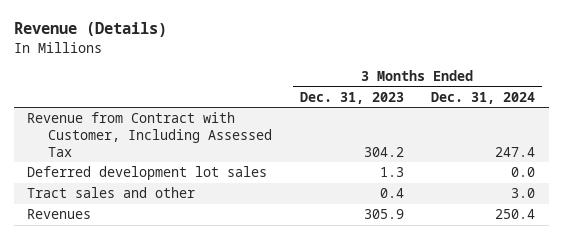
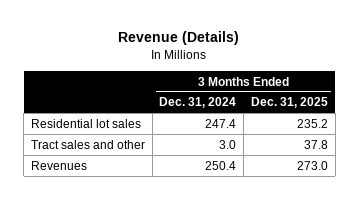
- | 3 Months Ended Dec. 31, 2023 | 3 Months Ended Dec. 31, 2024
+ | 3 Months Ended Dec. 31, 2024 | 3 Months Ended Dec. 31, 2025
- Revenue from Contract with Customer, Including Assessed Tax | 304.2 | 247.4
- Deferred development lot sales | 1.3 | 0.0
+ Residential lot sales | 247.4 | 235.2

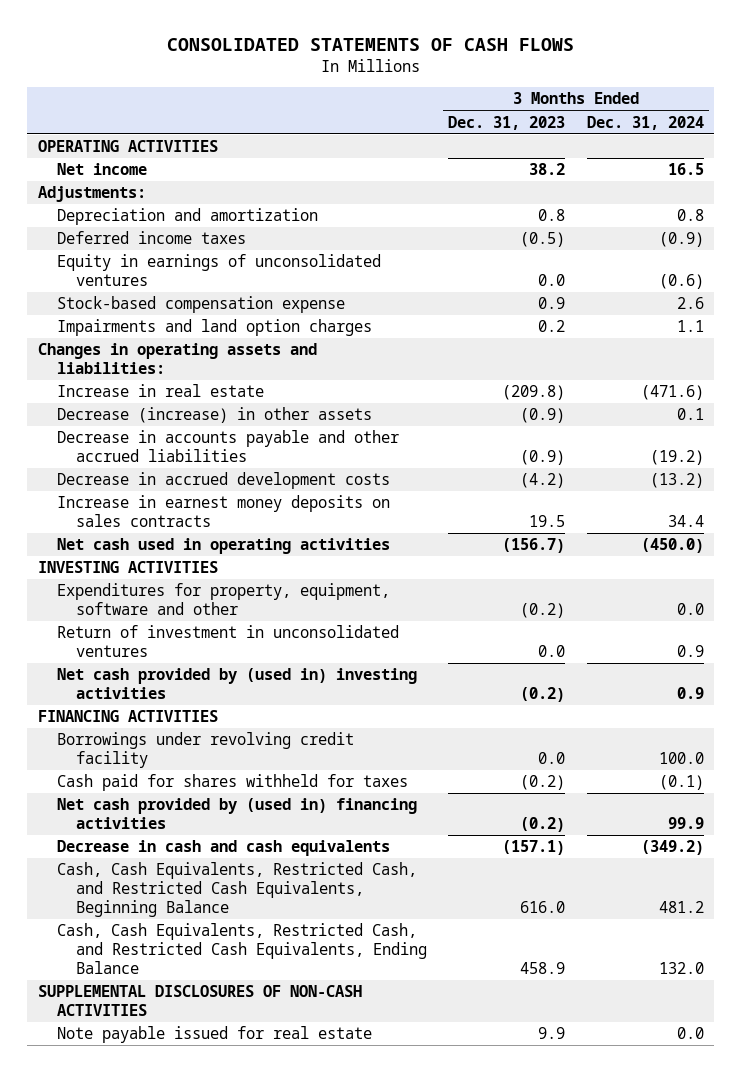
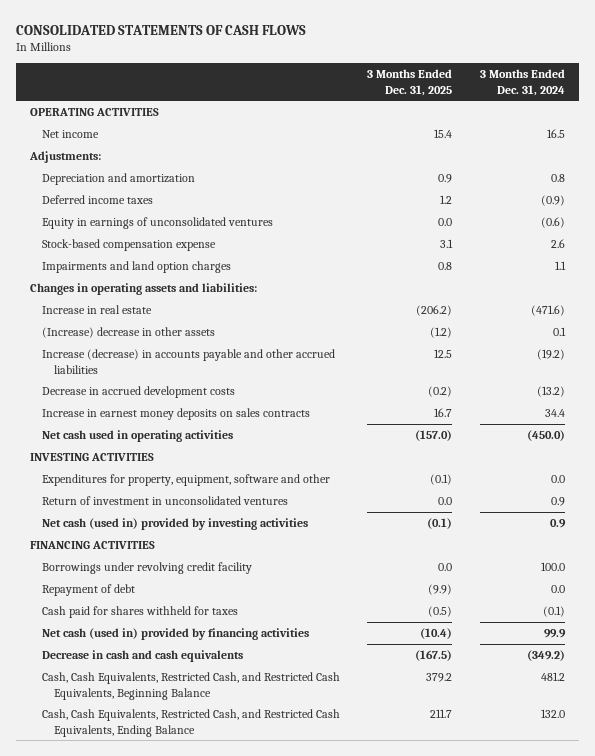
- | 3 Months Ended Dec. 31, 2023 | 3 Months Ended Dec. 31, 2024
+ | 3 Months Ended Dec. 31, 2025 | 3 Months Ended Dec. 31, 2024
- Decrease (increase) in other assets | (0.9) | 0.1
- Decrease in accounts payable and other accrued liabilities | (0.9) | (19.2)
+ (Increase) decrease in other assets | (1.2) | 0.1
+ Increase (decrease) in accounts payable and other accrued liabilities | 12.5 | (19.2)
- Net cash provided by (used in) investing activities | (0.2) | 0.9
+ Net cash (used in) provided by investing activities | (0.1) | 0.9
+ Repayment of debt | (9.9) | 0.0
- Net cash provided by (used in) financing activities | (0.2) | 99.9
+ Net cash (used in) provided by financing activities | (10.4) | 99.9
- SUPPLEMENTAL DISCLOSURES OF NON-CASH ACTIVITIES
- Note payable issued for real estate | 9.9 | 0.0

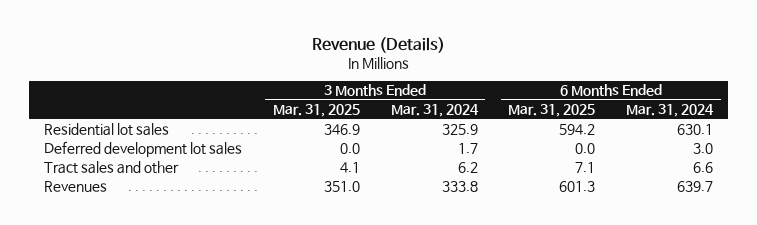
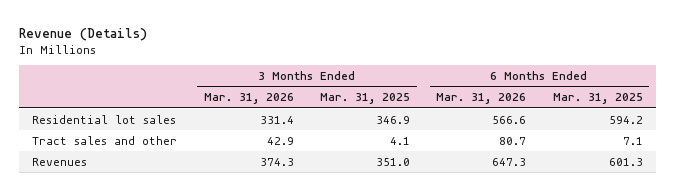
- | 3 Months Ended Mar. 31, 2025 | 3 Months Ended Mar. 31, 2024 | 6 Months Ended Mar. 31, 2025 | 6 Months Ended Mar. 31, 2024
+ | 3 Months Ended Mar. 31, 2026 | 3 Months Ended Mar. 31, 2025 | 6 Months Ended Mar. 31, 2026 | 6 Months Ended Mar. 31, 2025
- Deferred development lot sales | 0.0 | 1.7 | 0.0 | 3.0

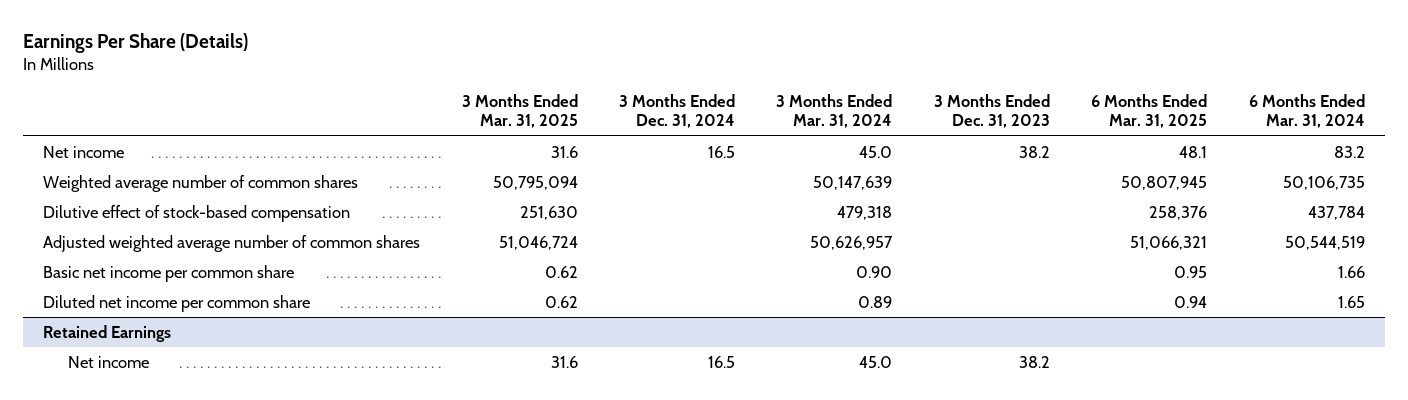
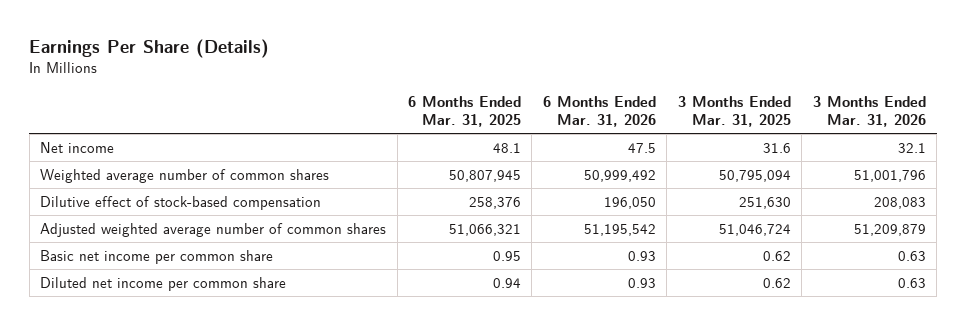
- | 3 Months Ended Mar. 31, 2025 | 3 Months Ended Dec. 31, 2024 | 3 Months Ended Mar. 31, 2024 | 3 Months Ended Dec. 31, 2023 | 6 Months Ended Mar. 31, 2025 | 6 Months Ended Mar. 31, 2024
+ | 6 Months Ended Mar. 31, 2025 | 6 Months Ended Mar. 31, 2026 | 3 Months Ended Mar. 31, 2025 | 3 Months Ended Mar. 31, 2026
- Retained Earnings
- Net income | 31.6 | 16.5 | 45.0 | 38.2 | |

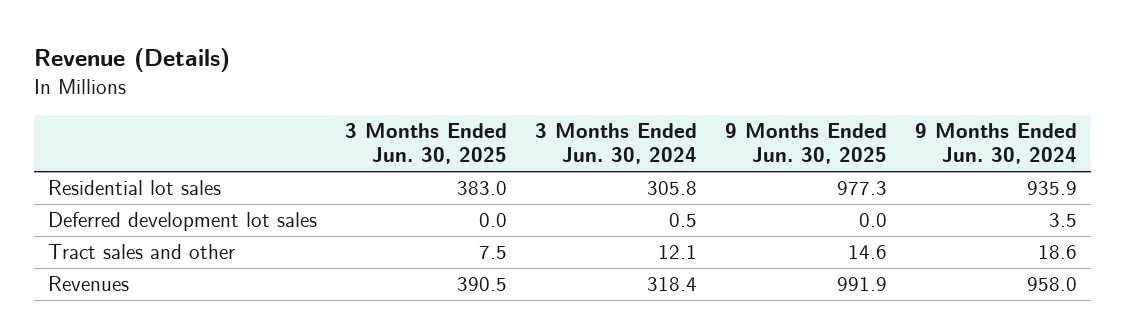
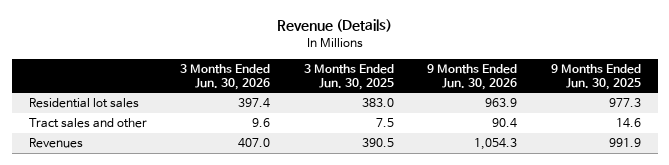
- | 3 Months Ended Jun. 30, 2025 | 3 Months Ended Jun. 30, 2024 | 9 Months Ended Jun. 30, 2025 | 9 Months Ended Jun. 30, 2024
+ | 3 Months Ended Jun. 30, 2026 | 3 Months Ended Jun. 30, 2025 | 9 Months Ended Jun. 30, 2026 | 9 Months Ended Jun. 30, 2025
- Deferred development lot sales | 0.0 | 0.5 | 0.0 | 3.5

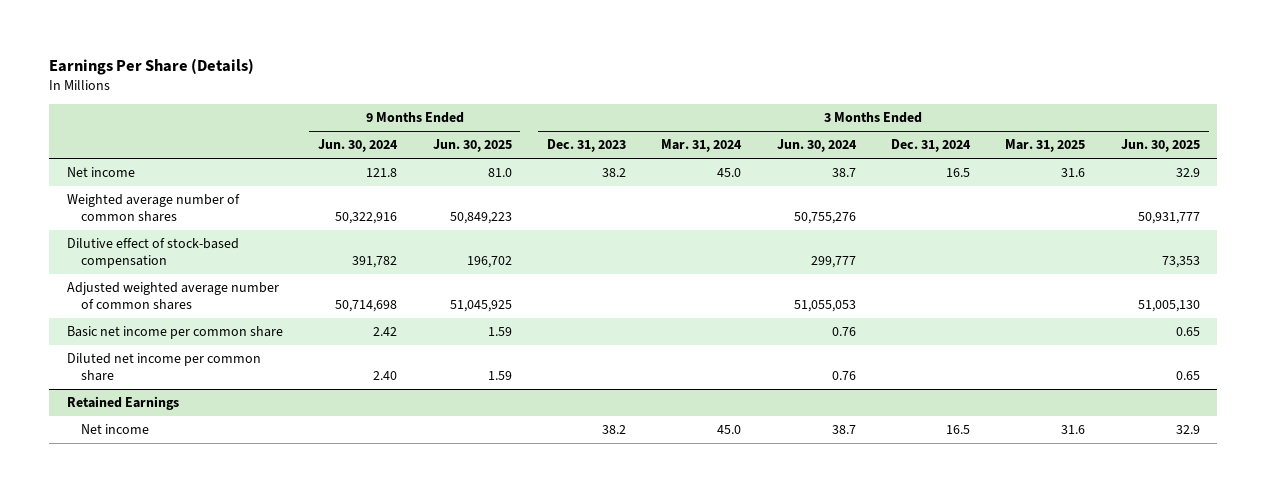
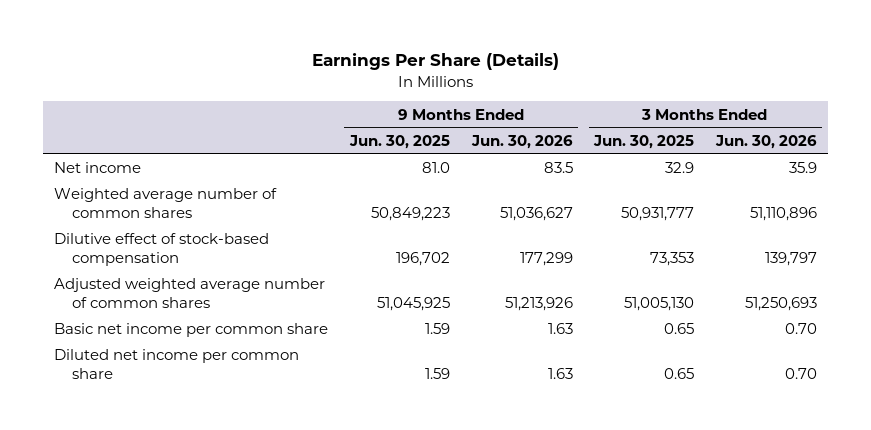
- | 9 Months Ended Jun. 30, 2024 | 9 Months Ended Jun. 30, 2025 | 3 Months Ended Dec. 31, 2023 | 3 Months Ended Mar. 31, 2024 | 3 Months Ended Jun. 30, 2024 | 3 Months Ended Dec. 31, 2024 | 3 Months Ended Mar. 31, 2025 | 3 Months Ended Jun. 30, 2025
+ | 9 Months Ended Jun. 30, 2025 | 9 Months Ended Jun. 30, 2026 | 3 Months Ended Jun. 30, 2025 | 3 Months Ended Jun. 30, 2026
- Retained Earnings
- Net income | | | 38.2 | 45.0 | 38.7 | 16.5 | 31.6 | 32.9

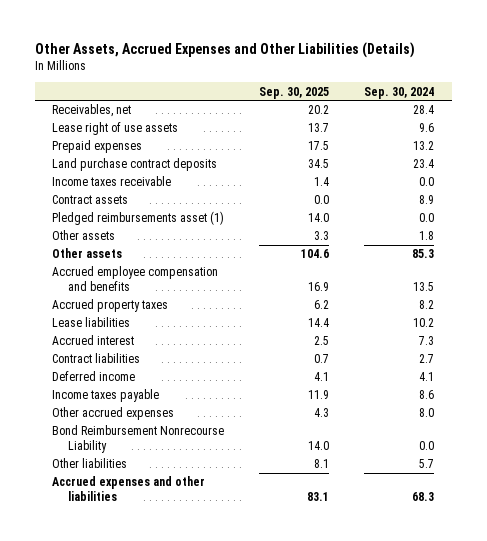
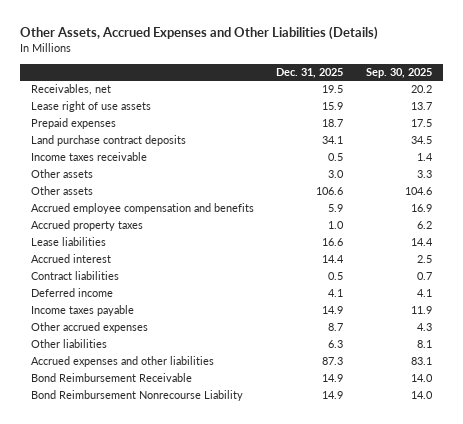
- | Sep. 30, 2025 | Sep. 30, 2024
+ | Dec. 31, 2025 | Sep. 30, 2025
- Contract assets | 0.0 | 8.9
- Pledged reimbursements asset (1) | 14.0 | 0.0
+ Bond Reimbursement Receivable | 14.9 | 14.0
moved down: Bond Reimbursement Nonrecourse Liability | 14.9 | 14.0

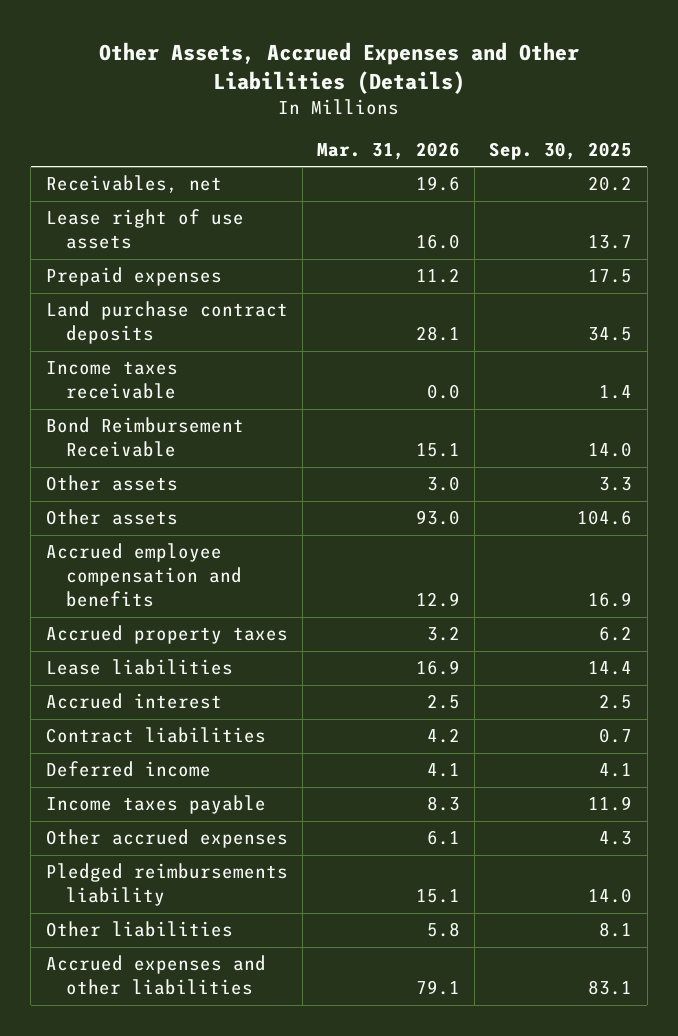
- | Dec. 31, 2025 | Sep. 30, 2025
+ | Mar. 31, 2026 | Sep. 30, 2025
moved up: Bond Reimbursement Receivable | 15.1 | 14.0
+ Pledged reimbursements liability | 15.1 | 14.0
- Bond Reimbursement Nonrecourse Liability | 14.9 | 14.0

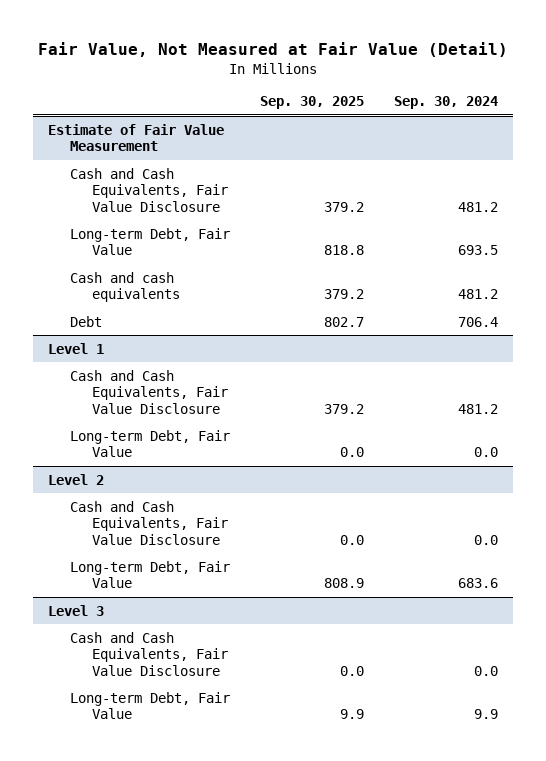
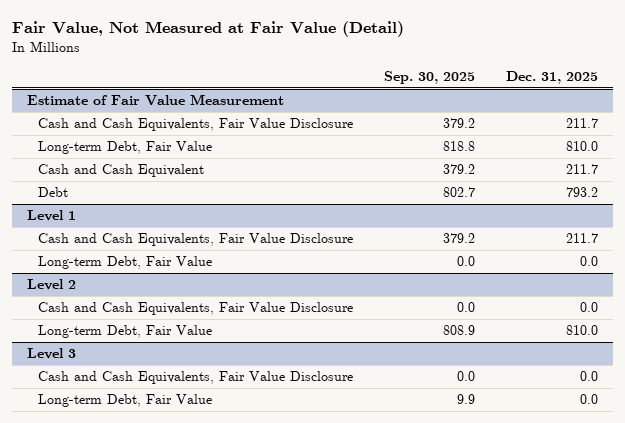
- | Sep. 30, 2025 | Sep. 30, 2024
+ | Sep. 30, 2025 | Dec. 31, 2025
@ Estimate of Fair Value Measurement
- Cash and cash equivalents | 379.2 | 481.2
+ Cash and Cash Equivalent | 379.2 | 211.7

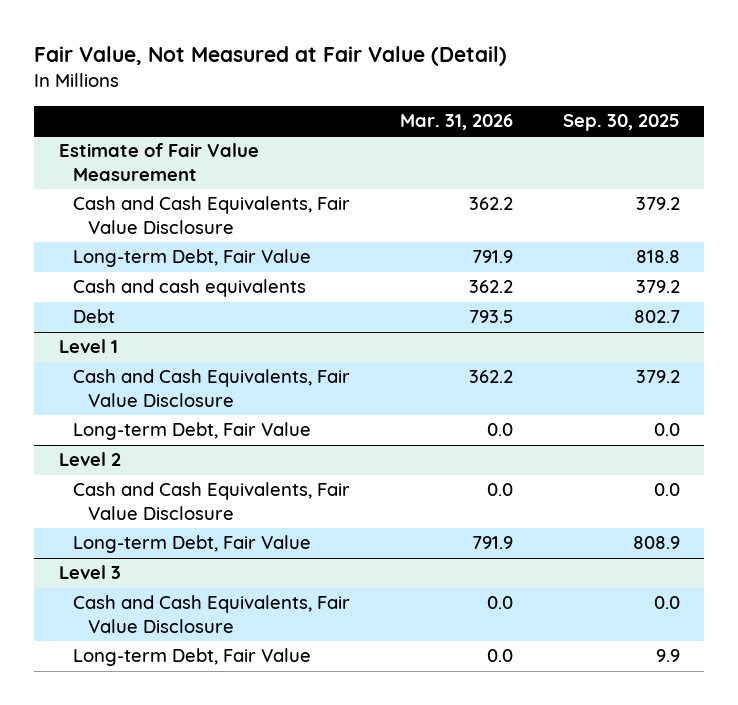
- | Sep. 30, 2025 | Dec. 31, 2025
+ | Mar. 31, 2026 | Sep. 30, 2025
@ Estimate of Fair Value Measurement
- Cash and Cash Equivalent | 379.2 | 211.7
+ Cash and cash equivalents | 362.2 | 379.2

